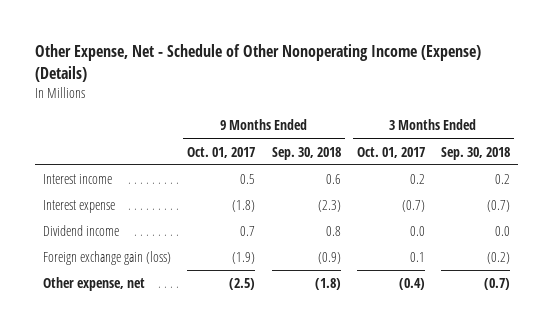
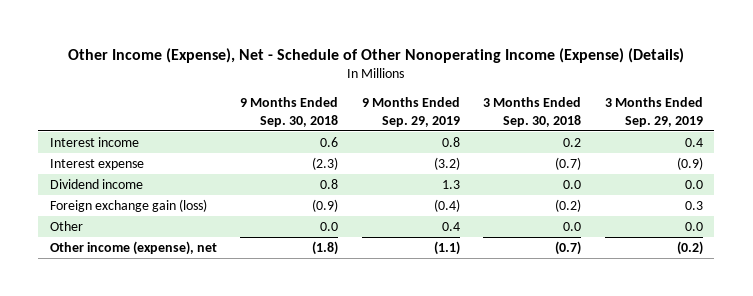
- Other Expense, Net - Schedule of Other Nonoperating Income (Expense) (Details)
+ Other Income (Expense), Net - Schedule of Other Nonoperating Income (Expense) (Details)
- | 9 Months Ended Oct. 01, 2017 | 9 Months Ended Sep. 30, 2018 | 3 Months Ended Oct. 01, 2017 | 3 Months Ended Sep. 30, 2018
+ | 9 Months Ended Sep. 30, 2018 | 9 Months Ended Sep. 29, 2019 | 3 Months Ended Sep. 30, 2018 | 3 Months Ended Sep. 29, 2019
- Other expense, net | (2.5) | (1.8) | (0.4) | (0.7)
+ Other | 0.0 | 0.4 | 0.0 | 0.0
+ Other income (expense), net | (1.8) | (1.1) | (0.7) | (0.2)

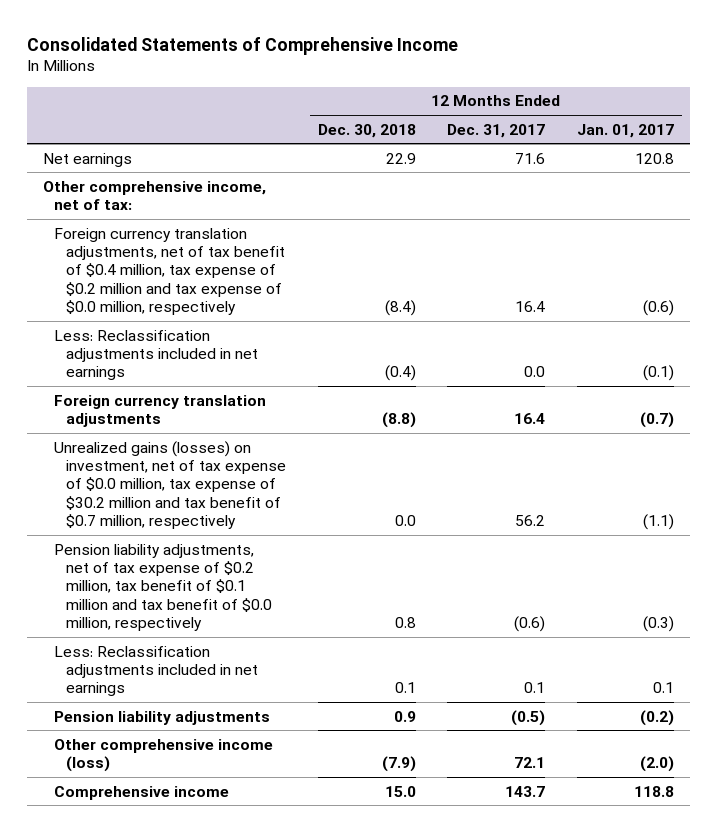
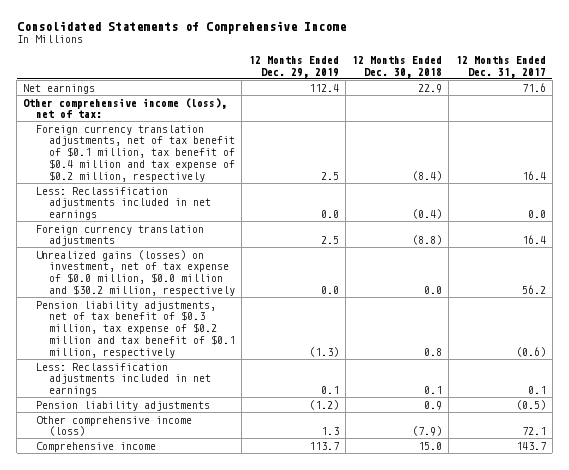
- | 12 Months Ended Dec. 30, 2018 | 12 Months Ended Dec. 31, 2017 | 12 Months Ended Jan. 01, 2017
+ | 12 Months Ended Dec. 29, 2019 | 12 Months Ended Dec. 30, 2018 | 12 Months Ended Dec. 31, 2017
- Other comprehensive income, net of tax:
- Foreign currency translation adjustments, net of tax benefit of $0.4 million, tax expense of $0.2 million and tax expense of $0.0 million, respectively | (8.4) | 16.4 | (0.6)
+ Other comprehensive income (loss), net of tax:
+ Foreign currency translation adjustments, net of tax benefit of $0.1 million, tax benefit of $0.4 million and tax expense of $0.2 million, respectively | 2.5 | (8.4) | 16.4
- Unrealized gains (losses) on investment, net of tax expense of $0.0 million, tax expense of $30.2 million and tax benefit of $0.7 million, respectively | 0.0 | 56.2 | (1.1)
- Pension liability adjustments, net of tax expense of $0.2 million, tax benefit of $0.1 million and tax benefit of $0.0 million, respectively | 0.8 | (0.6) | (0.3)
+ Unrealized gains (losses) on investment, net of tax expense of $0.0 million, $0.0 million and $30.2 million, respectively | 0.0 | 0.0 | 56.2
+ Pension liability adjustments, net of tax benefit of $0.3 million, tax expense of $0.2 million and tax benefit of $0.1 million, respectively | (1.3) | 0.8 | (0.6)

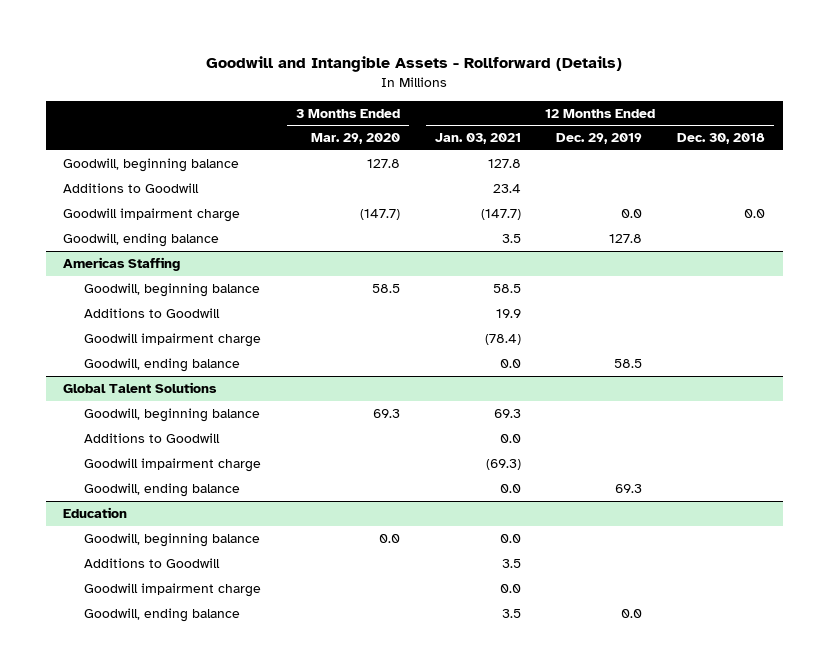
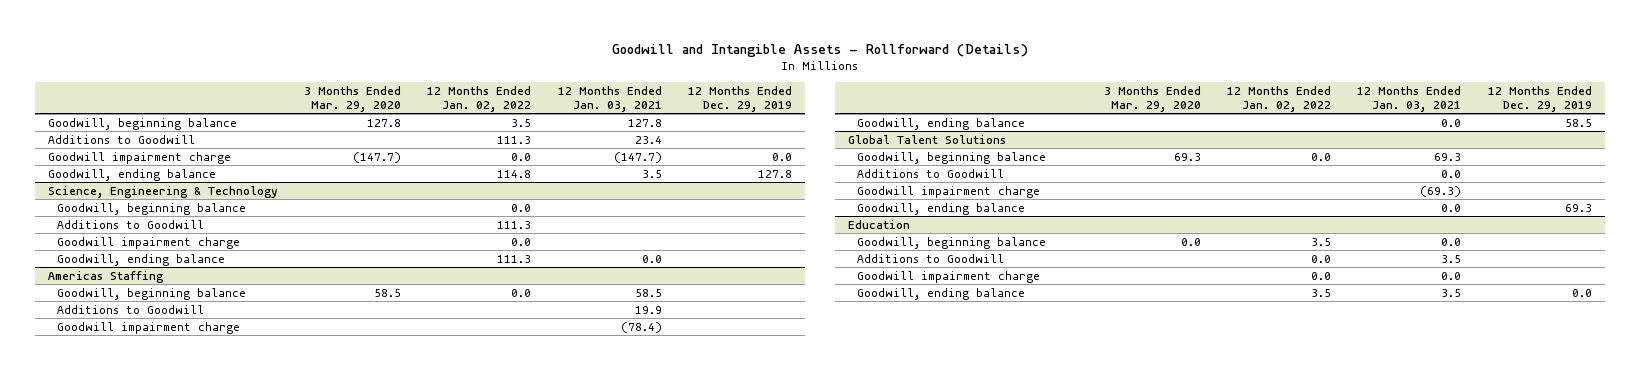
- | 3 Months Ended Mar. 29, 2020 | 12 Months Ended Jan. 03, 2021 | 12 Months Ended Dec. 29, 2019 | 12 Months Ended Dec. 30, 2018
+ | 3 Months Ended Mar. 29, 2020 | 12 Months Ended Jan. 02, 2022 | 12 Months Ended Jan. 03, 2021 | 12 Months Ended Dec. 29, 2019
+ Science, Engineering & Technology
+ Goodwill, beginning balance | | 0.0 | |
+ Additions to Goodwill | | 111.3 | |
+ Goodwill impairment charge | | 0.0 | |
+ Goodwill, ending balance | | 111.3 | 0.0 |

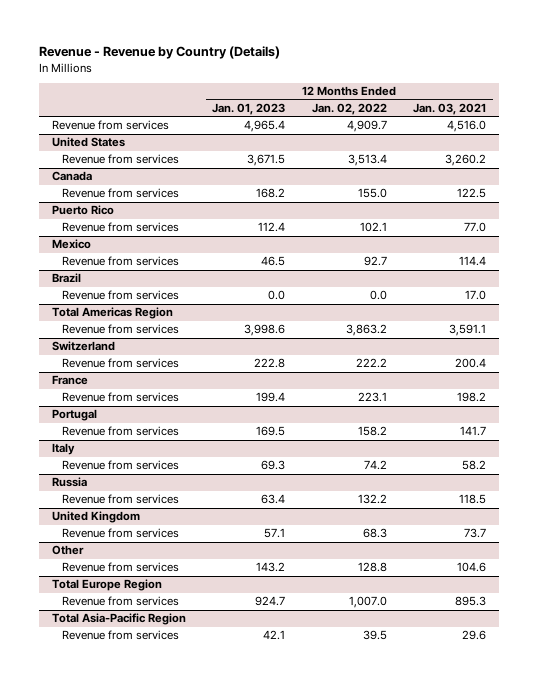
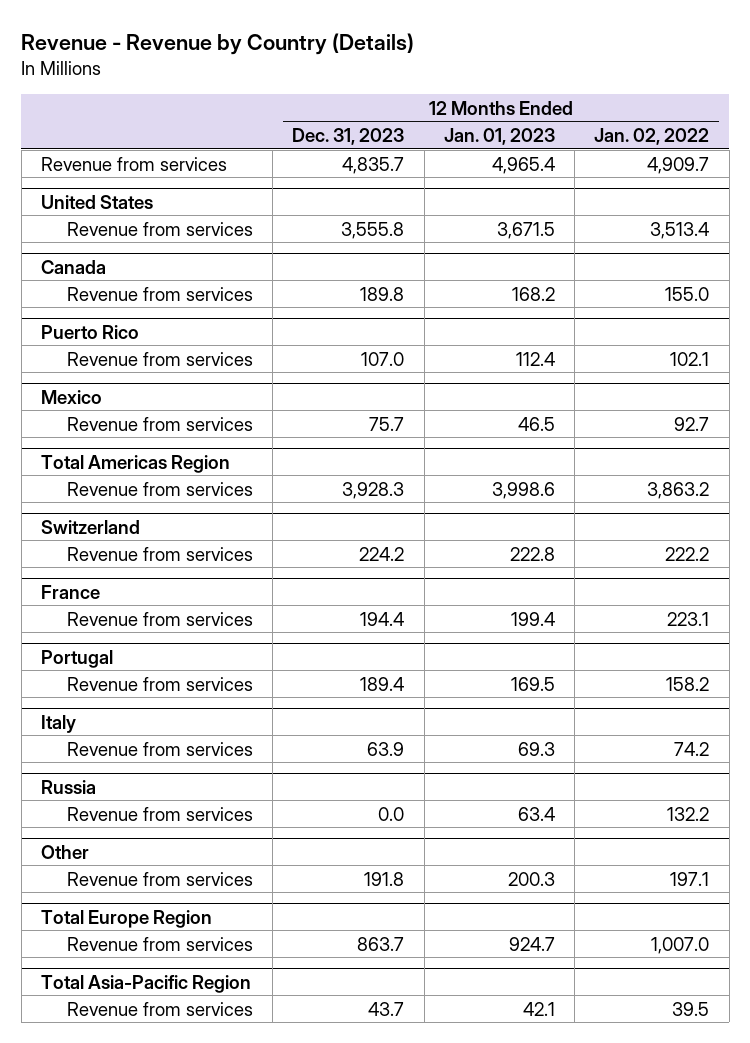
- | 12 Months Ended Jan. 01, 2023 | 12 Months Ended Jan. 02, 2022 | 12 Months Ended Jan. 03, 2021
+ | 12 Months Ended Dec. 31, 2023 | 12 Months Ended Jan. 01, 2023 | 12 Months Ended Jan. 02, 2022
- Brazil
- Revenue from services | 0.0 | 0.0 | 17.0
- United Kingdom
- Revenue from services | 57.1 | 68.3 | 73.7
@ Other
- Revenue from services | 143.2 | 128.8 | 104.6
+ Revenue from services | 191.8 | 200.3 | 197.1

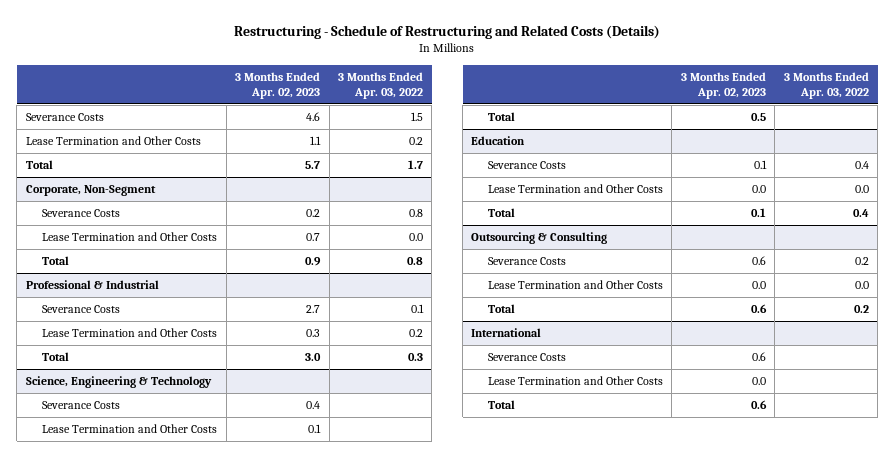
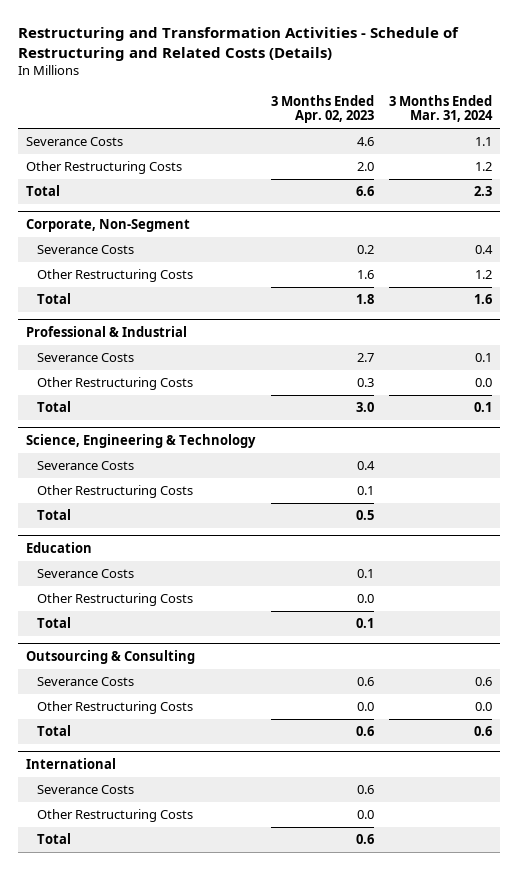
- Restructuring - Schedule of Restructuring and Related Costs (Details)
+ Restructuring and Transformation Activities - Schedule of Restructuring and Related Costs (Details)
- | 3 Months Ended Apr. 02, 2023 | 3 Months Ended Apr. 03, 2022
+ | 3 Months Ended Apr. 02, 2023 | 3 Months Ended Mar. 31, 2024
- Lease Termination and Other Costs | 1.1 | 0.2
- Total | 5.7 | 1.7
+ Other Restructuring Costs | 2.0 | 1.2
+ Total | 6.6 | 2.3
@ Corporate, Non-Segment
- Lease Termination and Other Costs | 0.7 | 0.0
- Total | 0.9 | 0.8
+ Other Restructuring Costs | 1.6 | 1.2
+ Total | 1.8 | 1.6
@ Professional & Industrial
- Lease Termination and Other Costs | 0.3 | 0.2
+ Other Restructuring Costs | 0.3 | 0.0
@ Science, Engineering & Technology
- Lease Termination and Other Costs | 0.1 |
+ Other Restructuring Costs | 0.1 |
@ Education
- Lease Termination and Other Costs | 0.0 | 0.0
+ Other Restructuring Costs | 0.0 |
@ Outsourcing & Consulting
- Lease Termination and Other Costs | 0.0 | 0.0
+ Other Restructuring Costs | 0.0 | 0.0
@ International
- Lease Termination and Other Costs | 0.0 |
+ Other Restructuring Costs | 0.0 |

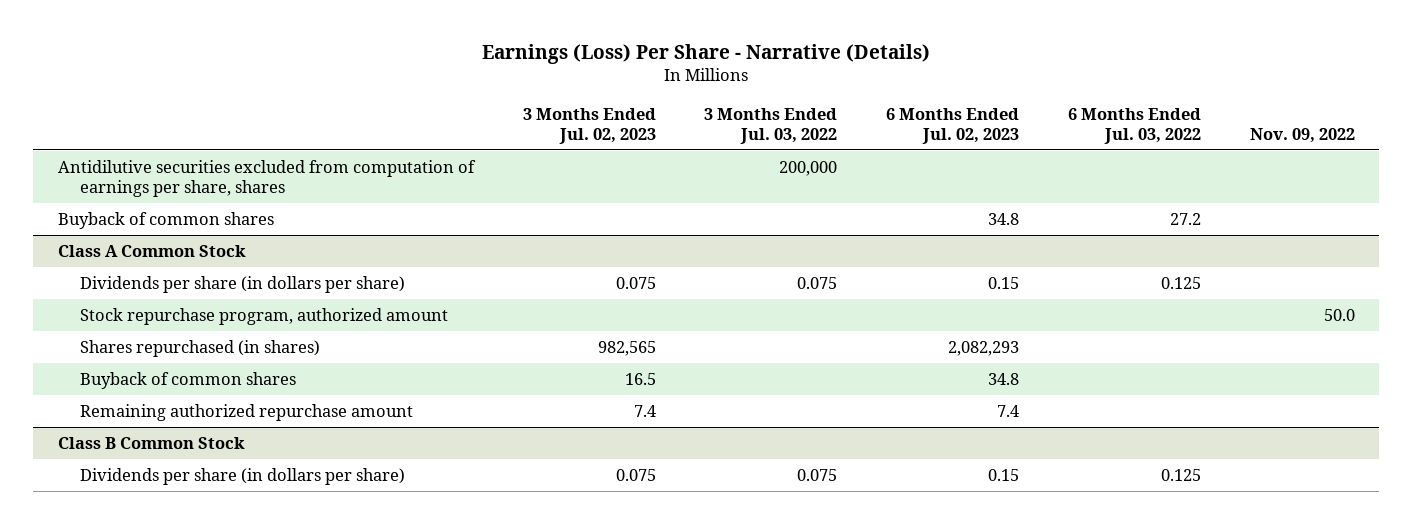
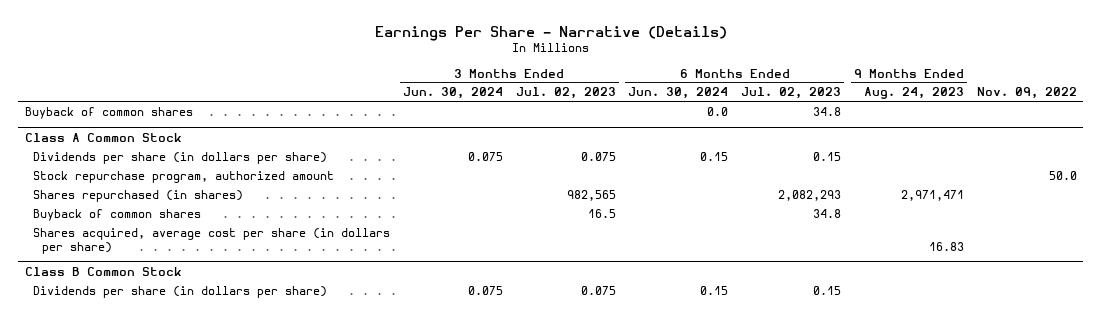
- Earnings (Loss) Per Share - Narrative (Details)
+ Earnings Per Share - Narrative (Details)
- | 3 Months Ended Jul. 02, 2023 | 3 Months Ended Jul. 03, 2022 | 6 Months Ended Jul. 02, 2023 | 6 Months Ended Jul. 03, 2022 | Nov. 09, 2022
+ | 3 Months Ended Jun. 30, 2024 | 3 Months Ended Jul. 02, 2023 | 6 Months Ended Jun. 30, 2024 | 6 Months Ended Jul. 02, 2023 | 9 Months Ended Aug. 24, 2023 | Nov. 09, 2022
- Antidilutive securities excluded from computation of earnings per share, shares | | 200,000 | | |
@ Class A Common Stock
- Remaining authorized repurchase amount | 7.4 | | 7.4 | |
+ Shares acquired, average cost per share (in dollars per share) | | | | | 16.83 |

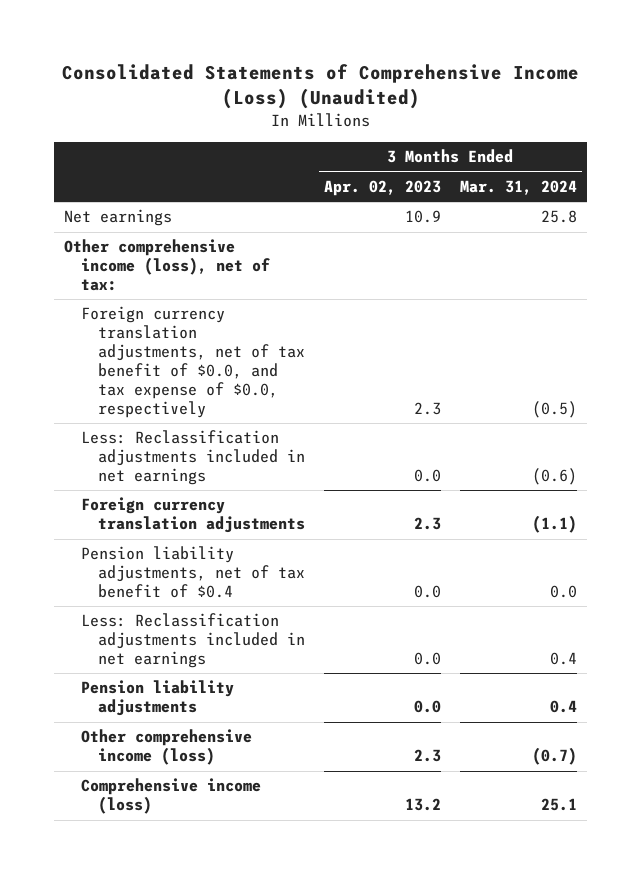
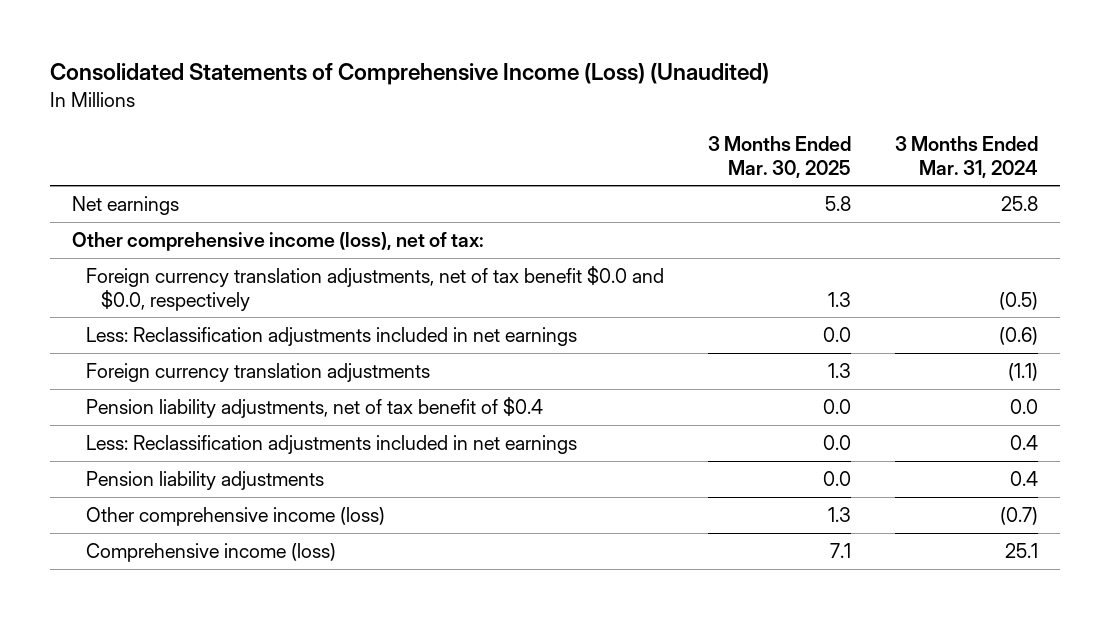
- | 3 Months Ended Apr. 02, 2023 | 3 Months Ended Mar. 31, 2024
+ | 3 Months Ended Mar. 30, 2025 | 3 Months Ended Mar. 31, 2024
- Foreign currency translation adjustments, net of tax benefit of $0.0, and tax expense of $0.0, respectively | 2.3 | (0.5)
+ Foreign currency translation adjustments, net of tax benefit $0.0 and $0.0, respectively | 1.3 | (0.5)

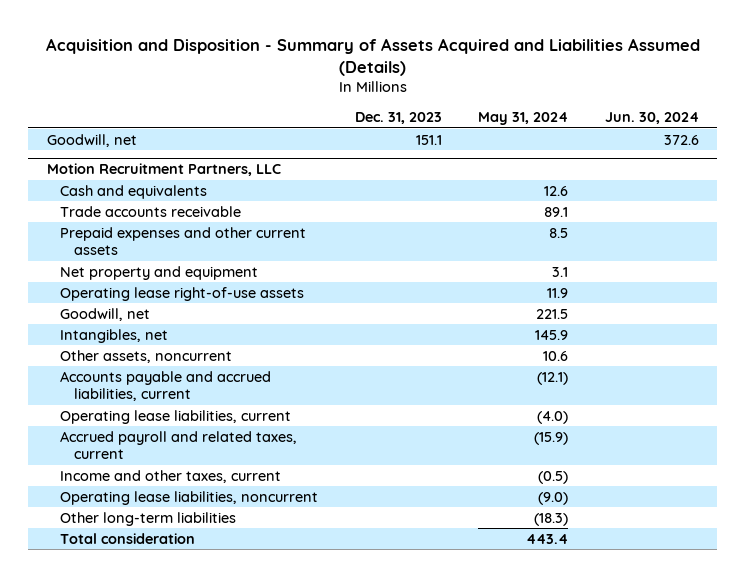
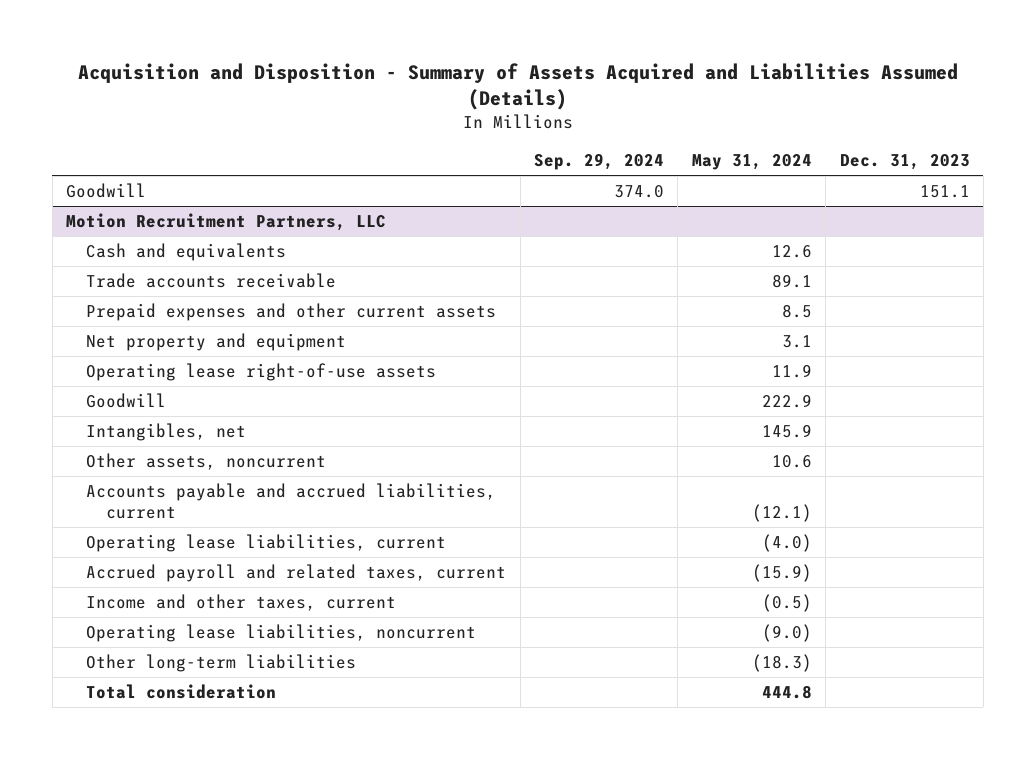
- | Dec. 31, 2023 | May 31, 2024 | Jun. 30, 2024
+ | Sep. 29, 2024 | May 31, 2024 | Dec. 31, 2023
- Goodwill, net | 151.1 | | 372.6
+ Goodwill | 374.0 | | 151.1
@ Motion Recruitment Partners, LLC
- Goodwill, net | | 221.5 |
+ Goodwill | | 222.9 |
- Total consideration | | 443.4 |
+ Total consideration | | 444.8 |

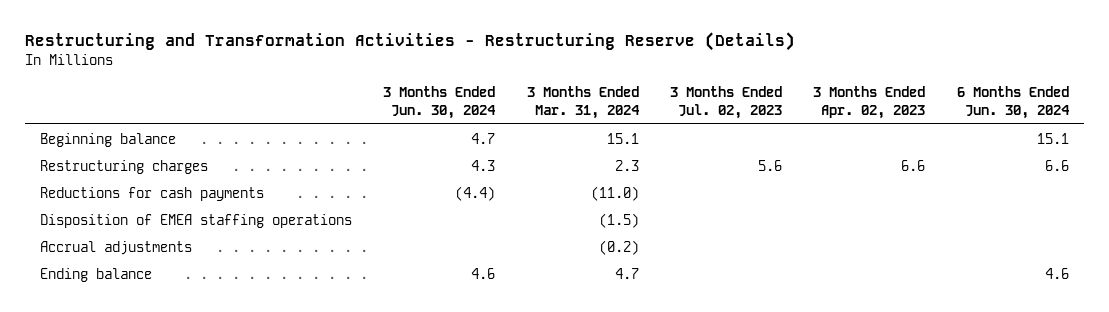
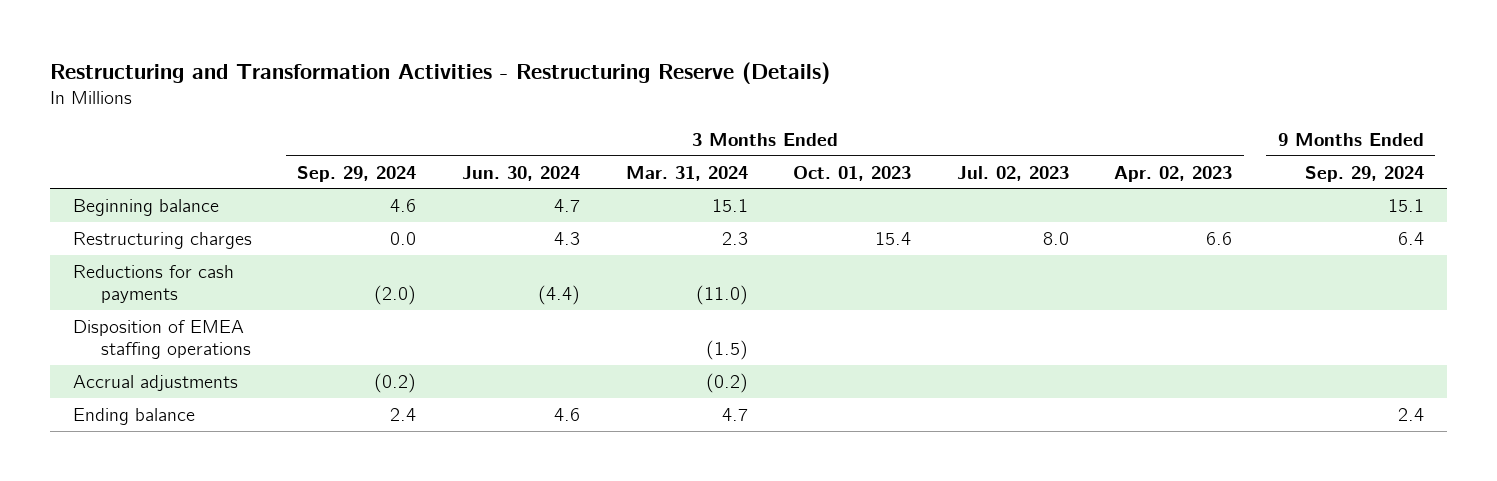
- | 3 Months Ended Jun. 30, 2024 | 3 Months Ended Mar. 31, 2024 | 3 Months Ended Jul. 02, 2023 | 3 Months Ended Apr. 02, 2023 | 6 Months Ended Jun. 30, 2024
+ | 3 Months Ended Sep. 29, 2024 | 3 Months Ended Jun. 30, 2024 | 3 Months Ended Mar. 31, 2024 | 3 Months Ended Oct. 01, 2023 | 3 Months Ended Jul. 02, 2023 | 3 Months Ended Apr. 02, 2023 | 9 Months Ended Sep. 29, 2024
- Restructuring charges | 4.3 | 2.3 | 5.6 | 6.6 | 6.6
+ Restructuring charges | 0.0 | 4.3 | 2.3 | 15.4 | 8.0 | 6.6 | 6.4

